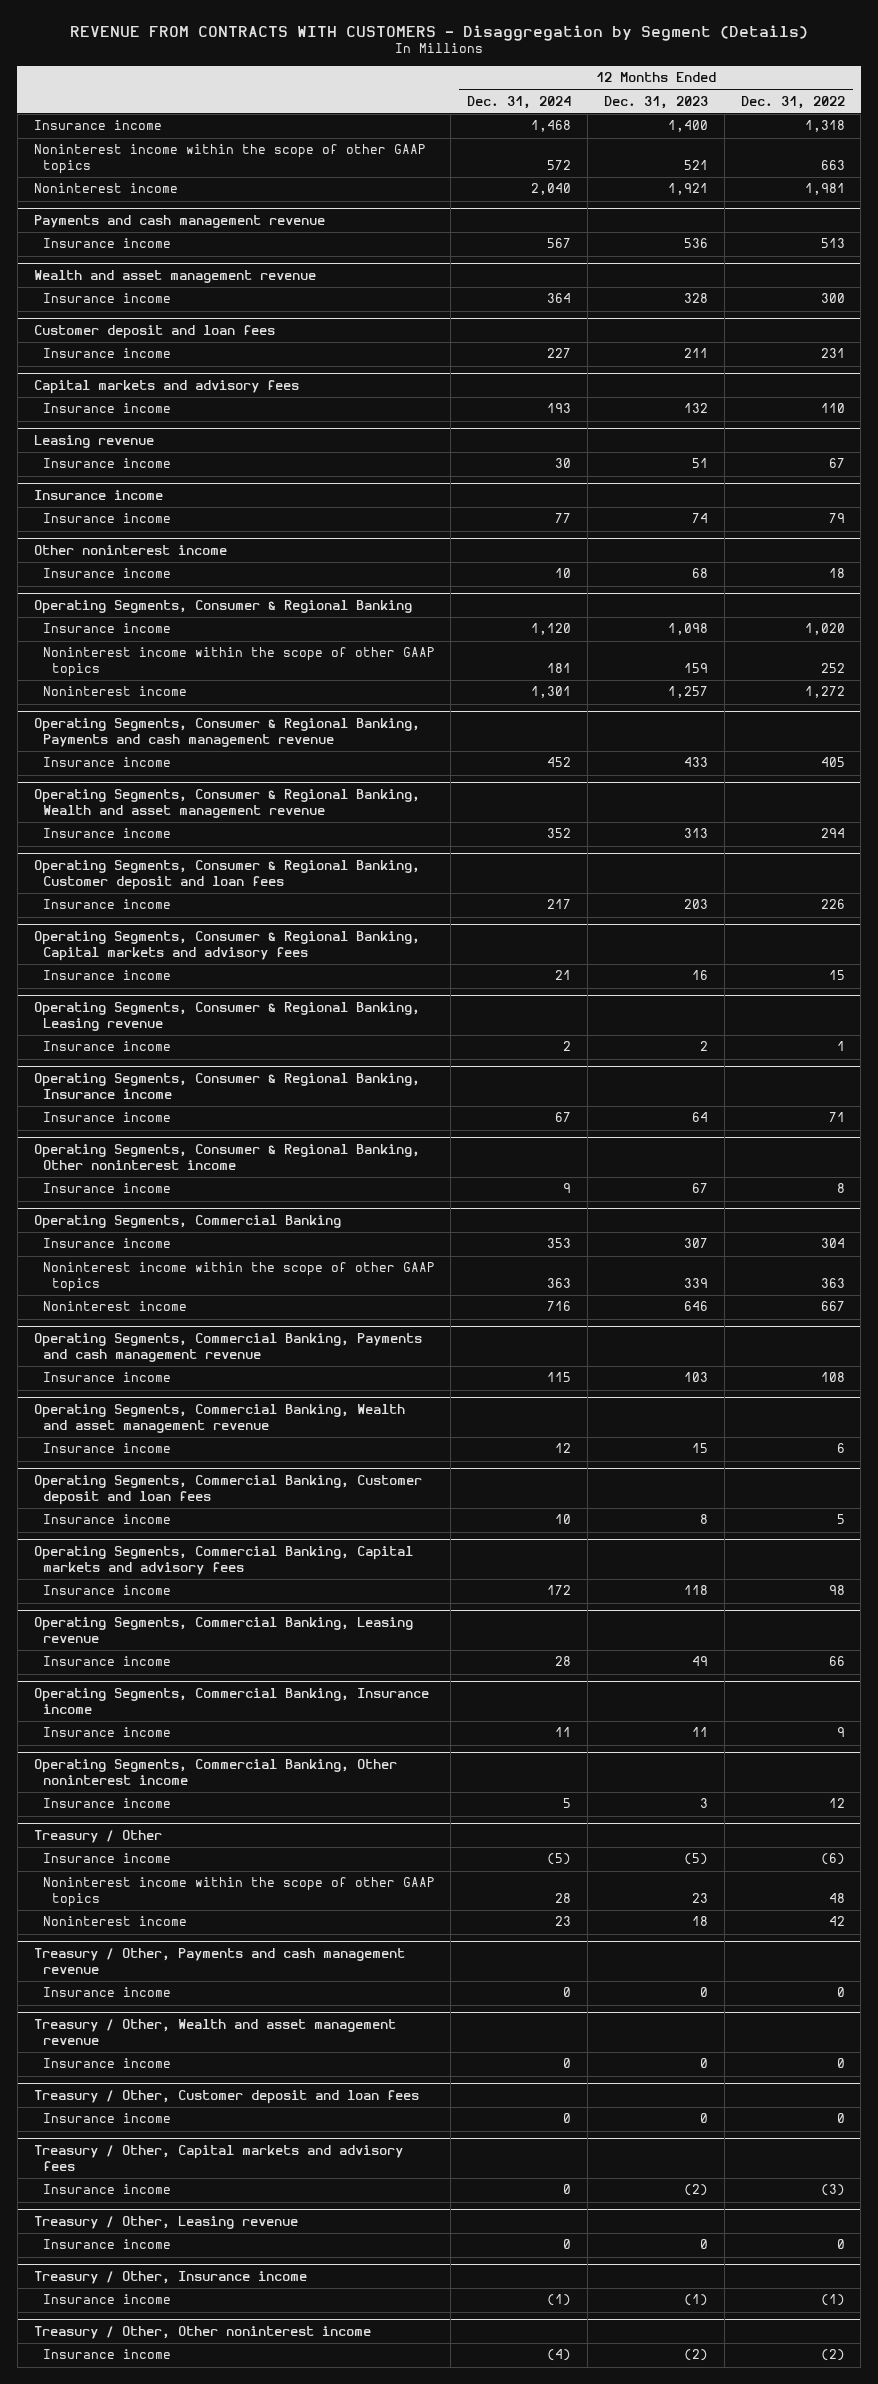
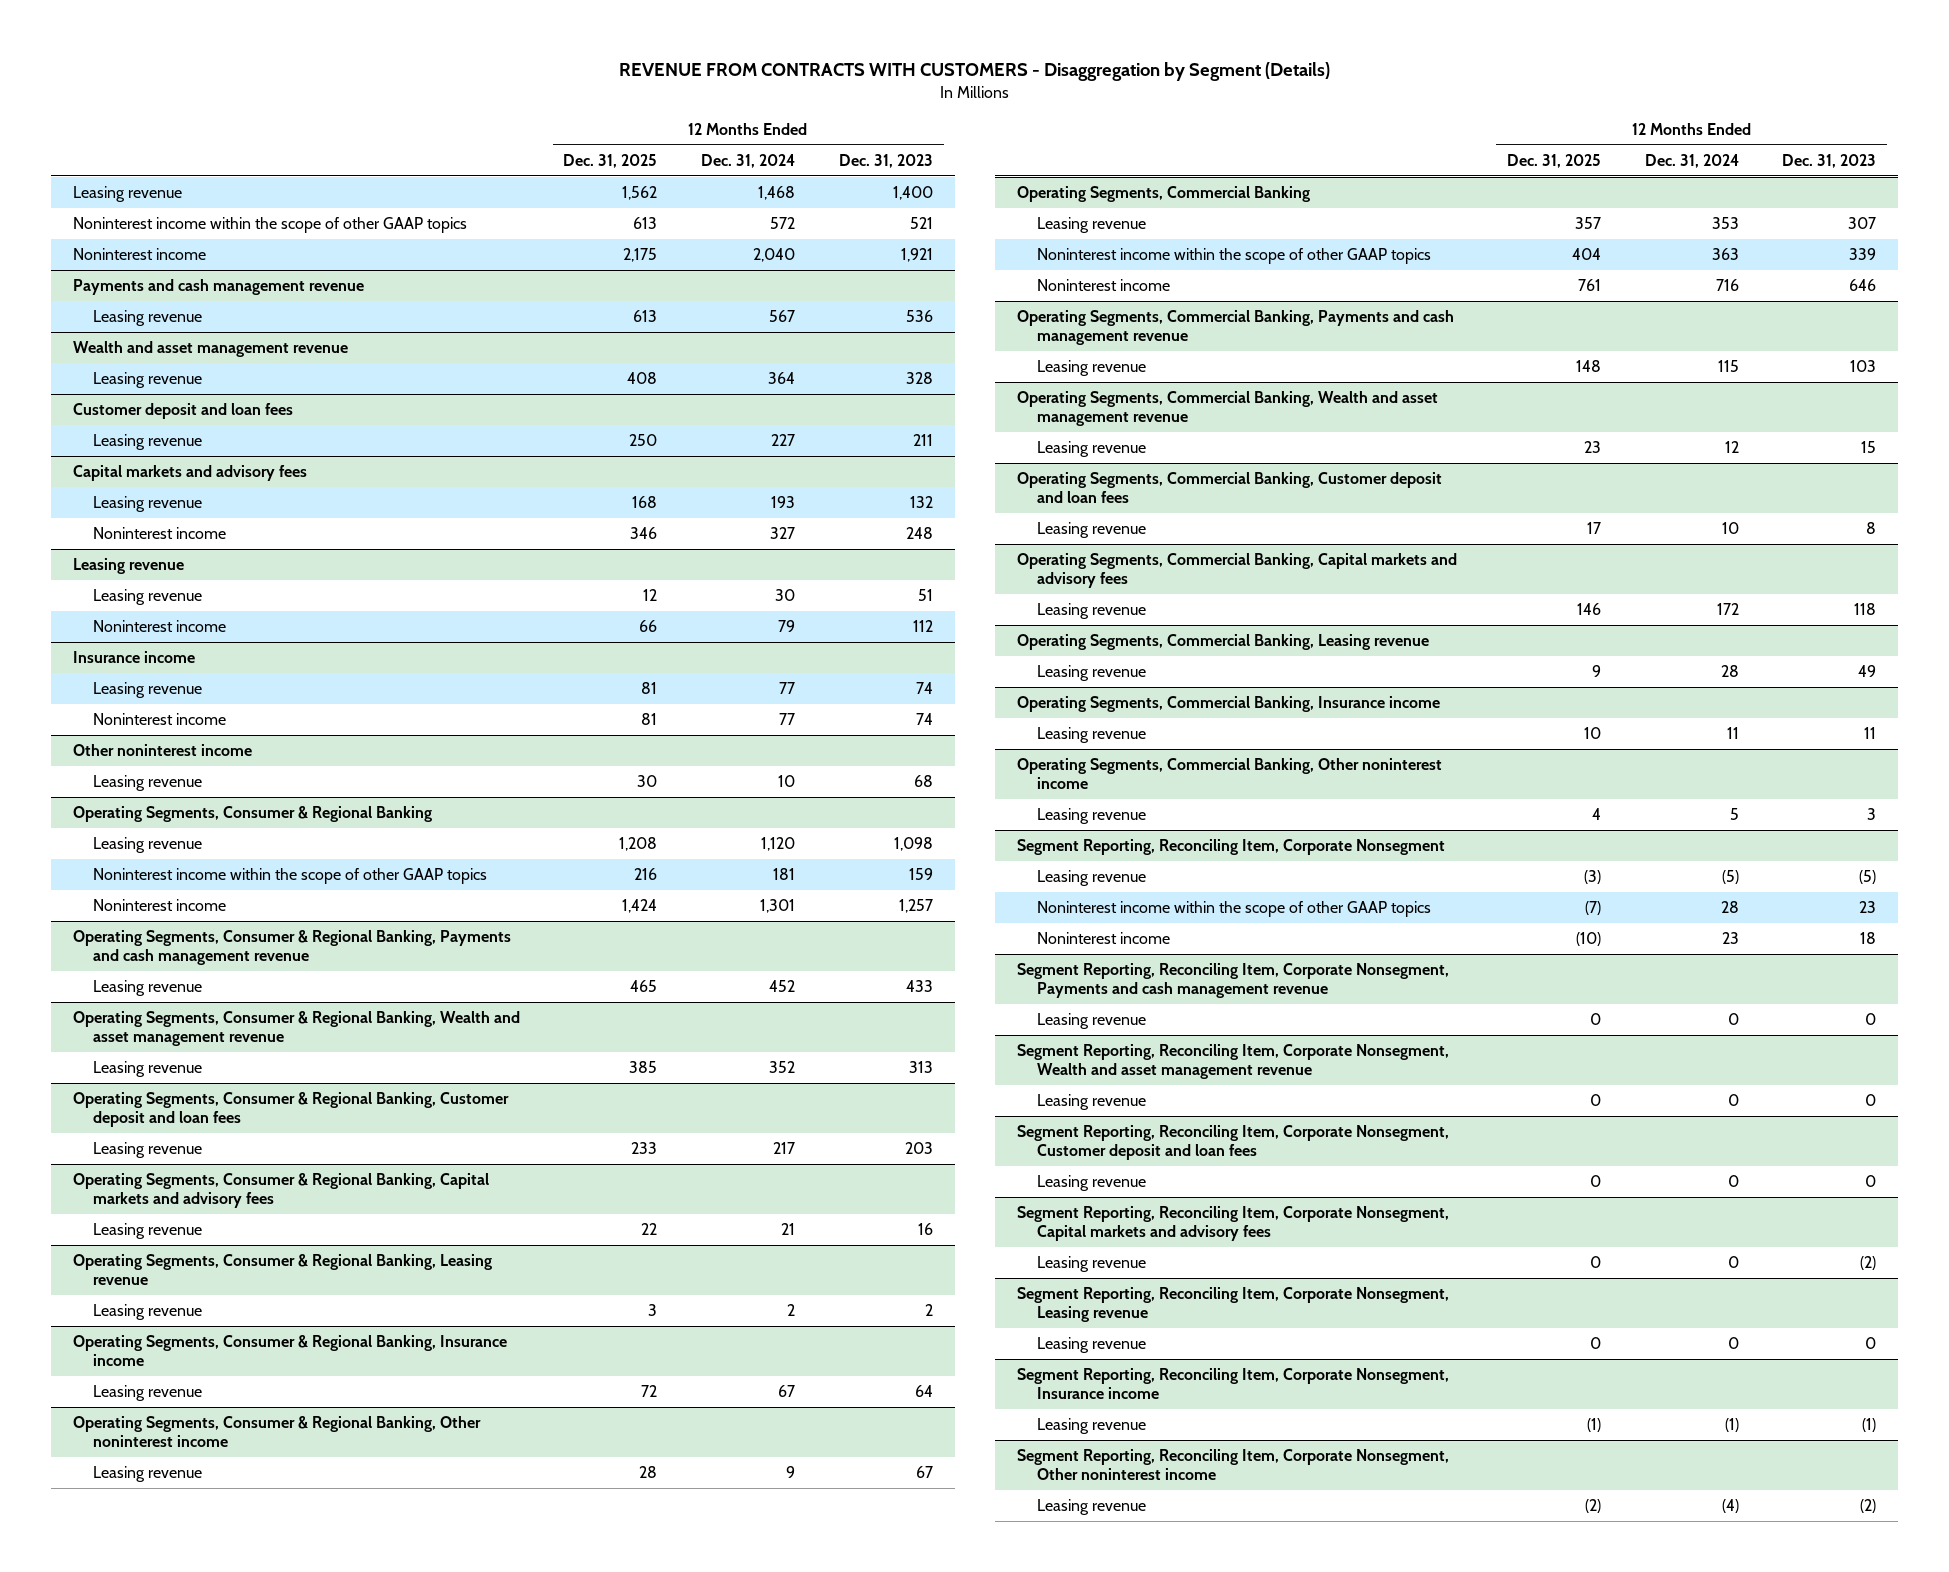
- | 12 Months Ended Dec. 31, 2024 | 12 Months Ended Dec. 31, 2023 | 12 Months Ended Dec. 31, 2022
+ | 12 Months Ended Dec. 31, 2025 | 12 Months Ended Dec. 31, 2024 | 12 Months Ended Dec. 31, 2023
- Insurance income | 1,468 | 1,400 | 1,318
+ Leasing revenue | 1,562 | 1,468 | 1,400
@ Payments and cash management revenue
- Insurance income | 567 | 536 | 513
+ Leasing revenue | 613 | 567 | 536
@ Wealth and asset management revenue
- Insurance income | 364 | 328 | 300
+ Leasing revenue | 408 | 364 | 328
@ Customer deposit and loan fees
- Insurance income | 227 | 211 | 231
+ Leasing revenue | 250 | 227 | 211
@ Capital markets and advisory fees
- Insurance income | 193 | 132 | 110
+ Leasing revenue | 168 | 193 | 132
+ Noninterest income | 346 | 327 | 248
@ Leasing revenue
- Insurance income | 30 | 51 | 67
+ Leasing revenue | 12 | 30 | 51
+ Noninterest income | 66 | 79 | 112
@ Insurance income
- Insurance income | 77 | 74 | 79
+ Leasing revenue | 81 | 77 | 74
+ Noninterest income | 81 | 77 | 74
@ Other noninterest income
- Insurance income | 10 | 68 | 18
+ Leasing revenue | 30 | 10 | 68
@ Operating Segments, Consumer & Regional Banking
- Insurance income | 1,120 | 1,098 | 1,020
+ Leasing revenue | 1,208 | 1,120 | 1,098
@ Operating Segments, Consumer & Regional Banking, Payments and cash management revenue
- Insurance income | 452 | 433 | 405
+ Leasing revenue | 465 | 452 | 433
@ Operating Segments, Consumer & Regional Banking, Wealth and asset management revenue
- Insurance income | 352 | 313 | 294
+ Leasing revenue | 385 | 352 | 313
@ Operating Segments, Consumer & Regional Banking, Customer deposit and loan fees
- Insurance income | 217 | 203 | 226
+ Leasing revenue | 233 | 217 | 203
@ Operating Segments, Consumer & Regional Banking, Capital markets and advisory fees
- Insurance income | 21 | 16 | 15
+ Leasing revenue | 22 | 21 | 16
@ Operating Segments, Consumer & Regional Banking, Leasing revenue
- Insurance income | 2 | 2 | 1
+ Leasing revenue | 3 | 2 | 2
@ Operating Segments, Consumer & Regional Banking, Insurance income
- Insurance income | 67 | 64 | 71
+ Leasing revenue | 72 | 67 | 64
@ Operating Segments, Consumer & Regional Banking, Other noninterest income
- Insurance income | 9 | 67 | 8
+ Leasing revenue | 28 | 9 | 67
@ Operating Segments, Commercial Banking
- Insurance income | 353 | 307 | 304
+ Leasing revenue | 357 | 353 | 307
@ Operating Segments, Commercial Banking, Payments and cash management revenue
- Insurance income | 115 | 103 | 108
+ Leasing revenue | 148 | 115 | 103
@ Operating Segments, Commercial Banking, Wealth and asset management revenue
- Insurance income | 12 | 15 | 6
+ Leasing revenue | 23 | 12 | 15
@ Operating Segments, Commercial Banking, Customer deposit and loan fees
- Insurance income | 10 | 8 | 5
+ Leasing revenue | 17 | 10 | 8
@ Operating Segments, Commercial Banking, Capital markets and advisory fees
- Insurance income | 172 | 118 | 98
+ Leasing revenue | 146 | 172 | 118
@ Operating Segments, Commercial Banking, Leasing revenue
- Insurance income | 28 | 49 | 66
+ Leasing revenue | 9 | 28 | 49
@ Operating Segments, Commercial Banking, Insurance income
- Insurance income | 11 | 11 | 9
+ Leasing revenue | 10 | 11 | 11
@ Operating Segments, Commercial Banking, Other noninterest income
- Insurance income | 5 | 3 | 12
- Treasury / Other
- Insurance income | (5) | (5) | (6)
@ Operating Segments, Commercial Banking, Other noninterest income
+ Leasing revenue | 4 | 5 | 3
+ Segment Reporting, Reconciling Item, Corporate Nonsegment
+ Leasing revenue | (3) | (5) | (5)
- Treasury / Other, Payments and cash management revenue
- Insurance income | 0 | 0 | 0
- Treasury / Other, Wealth and asset management revenue
- Insurance income | 0 | 0 | 0
- Treasury / Other, Customer deposit and loan fees
- Insurance income | 0 | 0 | 0
- Treasury / Other, Capital markets and advisory fees
- Insurance income | 0 | (2) | (3)
- Treasury / Other, Leasing revenue
- Insurance income | 0 | 0 | 0
- Treasury / Other, Insurance income
- Insurance income | (1) | (1) | (1)
- Treasury / Other, Other noninterest income
- Insurance income | (4) | (2) | (2)
+ Segment Reporting, Reconciling Item, Corporate Nonsegment, Payments and cash management revenue
+ Leasing revenue | 0 | 0 | 0
+ Segment Reporting, Reconciling Item, Corporate Nonsegment, Wealth and asset management revenue
+ Leasing revenue | 0 | 0 | 0
+ Segment Reporting, Reconciling Item, Corporate Nonsegment, Customer deposit and loan fees
+ Leasing revenue | 0 | 0 | 0
+ Segment Reporting, Reconciling Item, Corporate Nonsegment, Capital markets and advisory fees
+ Leasing revenue | 0 | 0 | (2)
+ Segment Reporting, Reconciling Item, Corporate Nonsegment, Leasing revenue
+ Leasing revenue | 0 | 0 | 0
+ Segment Reporting, Reconciling Item, Corporate Nonsegment, Insurance income
+ Leasing revenue | (1) | (1) | (1)
+ Segment Reporting, Reconciling Item, Corporate Nonsegment, Other noninterest income
+ Leasing revenue | (2) | (4) | (2)

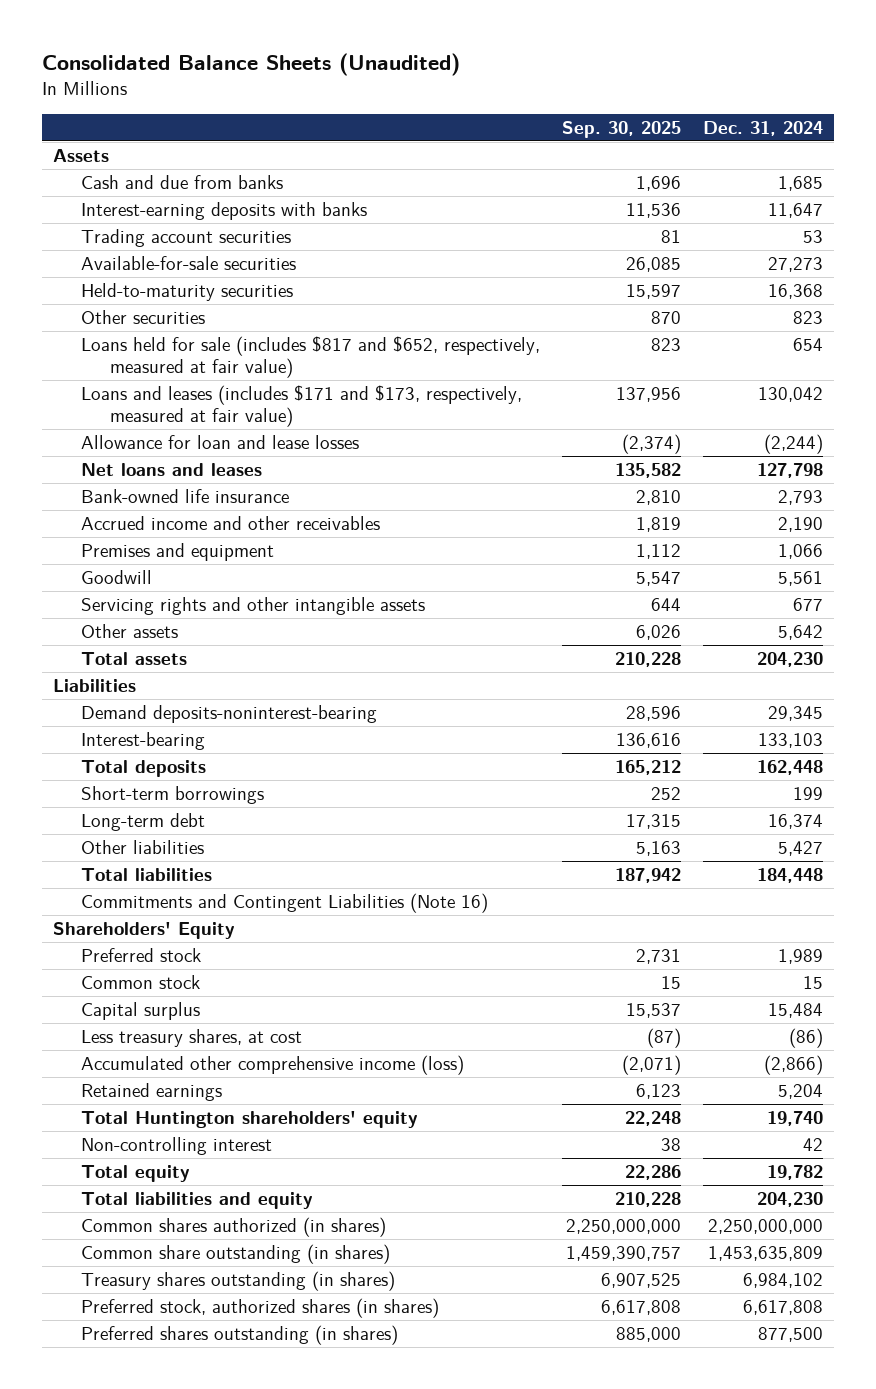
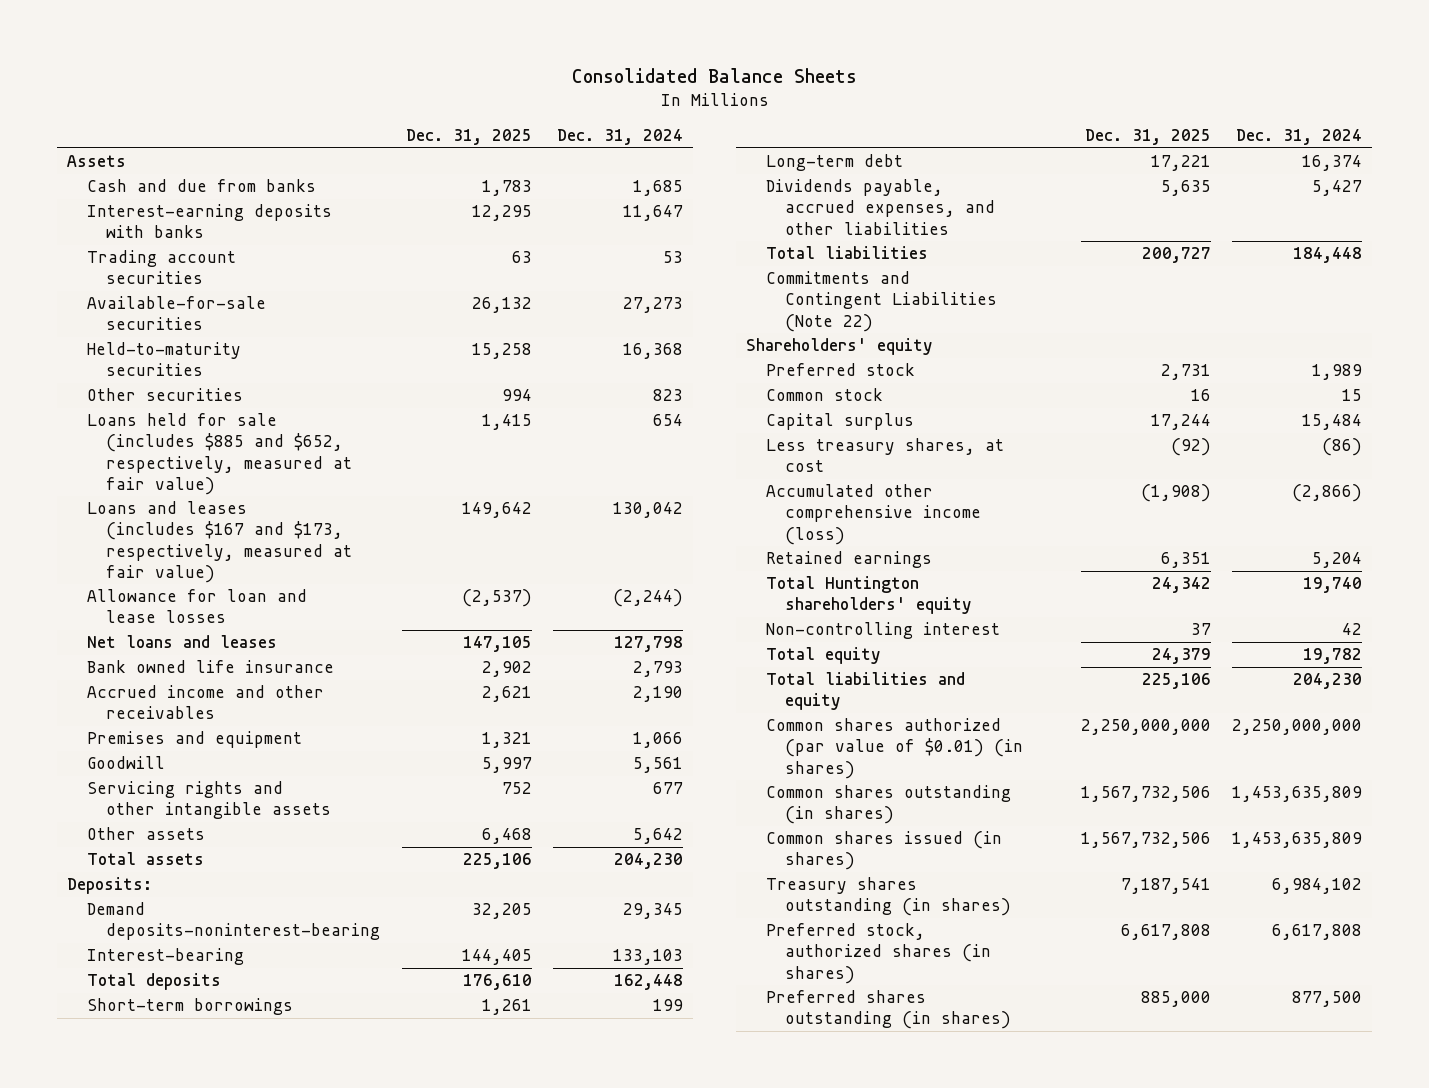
- Consolidated Balance Sheets (Unaudited)
+ Consolidated Balance Sheets
- | Sep. 30, 2025 | Dec. 31, 2024
+ | Dec. 31, 2025 | Dec. 31, 2024
- Loans held for sale (includes $817 and $652, respectively, measured at fair value) | 823 | 654
- Loans and leases (includes $171 and $173, respectively, measured at fair value) | 137,956 | 130,042
+ Loans held for sale (includes $885 and $652, respectively, measured at fair value) | 1,415 | 654
+ Loans and leases (includes $167 and $173, respectively, measured at fair value) | 149,642 | 130,042
- Bank-owned life insurance | 2,810 | 2,793
+ Bank owned life insurance | 2,902 | 2,793
- Liabilities
+ Deposits:
- Other liabilities | 5,163 | 5,427
+ Dividends payable, accrued expenses, and other liabilities | 5,635 | 5,427
- Commitments and Contingent Liabilities (Note 16)
- Shareholders' Equity
+ Commitments and Contingent Liabilities (Note 22)
+ Shareholders' equity
- Common shares authorized (in shares) | 2,250,000,000 | 2,250,000,000
- Common share outstanding (in shares) | 1,459,390,757 | 1,453,635,809
+ Common shares authorized (par value of $0.01) (in shares) | 2,250,000,000 | 2,250,000,000
+ Common shares outstanding (in shares) | 1,567,732,506 | 1,453,635,809
+ Common shares issued (in shares) | 1,567,732,506 | 1,453,635,809

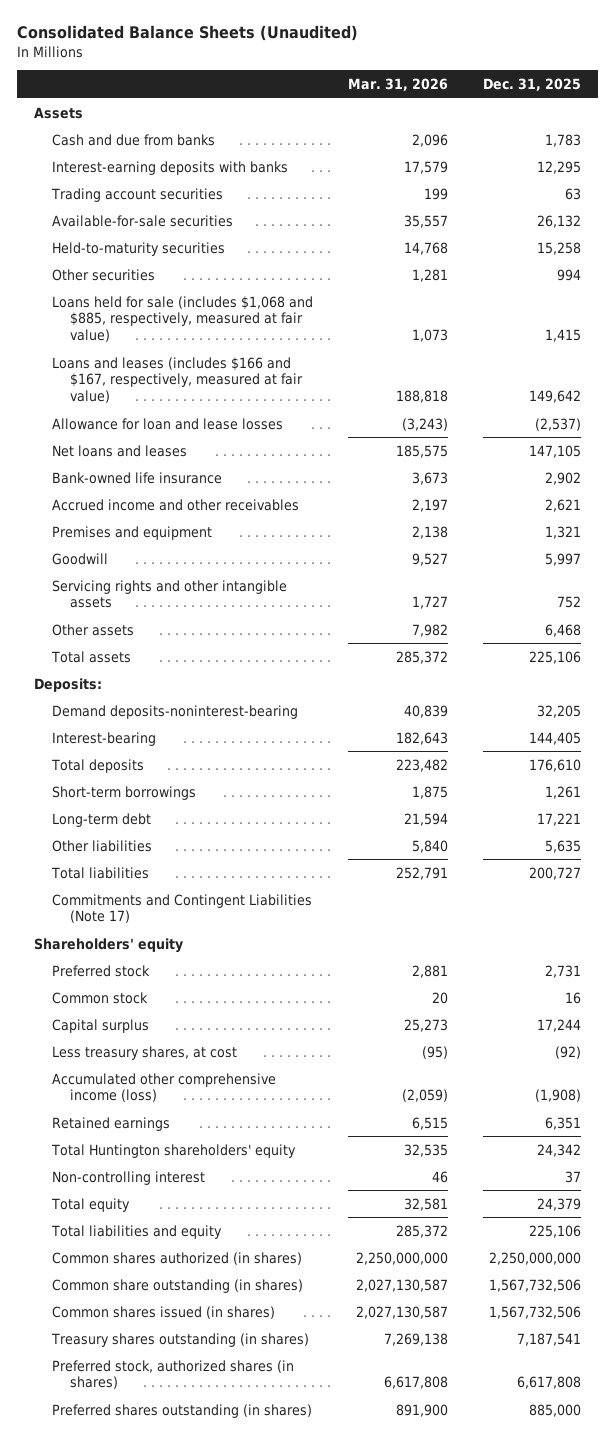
- Consolidated Balance Sheets
+ Consolidated Balance Sheets (Unaudited)
- | Dec. 31, 2025 | Dec. 31, 2024
+ | Mar. 31, 2026 | Dec. 31, 2025
- Loans held for sale (includes $885 and $652, respectively, measured at fair value) | 1,415 | 654
- Loans and leases (includes $167 and $173, respectively, measured at fair value) | 149,642 | 130,042
+ Loans held for sale (includes $1,068 and $885, respectively, measured at fair value) | 1,073 | 1,415
+ Loans and leases (includes $166 and $167, respectively, measured at fair value) | 188,818 | 149,642
- Bank owned life insurance | 2,902 | 2,793
+ Bank-owned life insurance | 3,673 | 2,902
- Dividends payable, accrued expenses, and other liabilities | 5,635 | 5,427
+ Other liabilities | 5,840 | 5,635
- Commitments and Contingent Liabilities (Note 22)
+ Commitments and Contingent Liabilities (Note 17)
- Common shares authorized (par value of $0.01) (in shares) | 2,250,000,000 | 2,250,000,000
- Common shares outstanding (in shares) | 1,567,732,506 | 1,453,635,809
+ Common shares authorized (in shares) | 2,250,000,000 | 2,250,000,000
+ Common share outstanding (in shares) | 2,027,130,587 | 1,567,732,506

